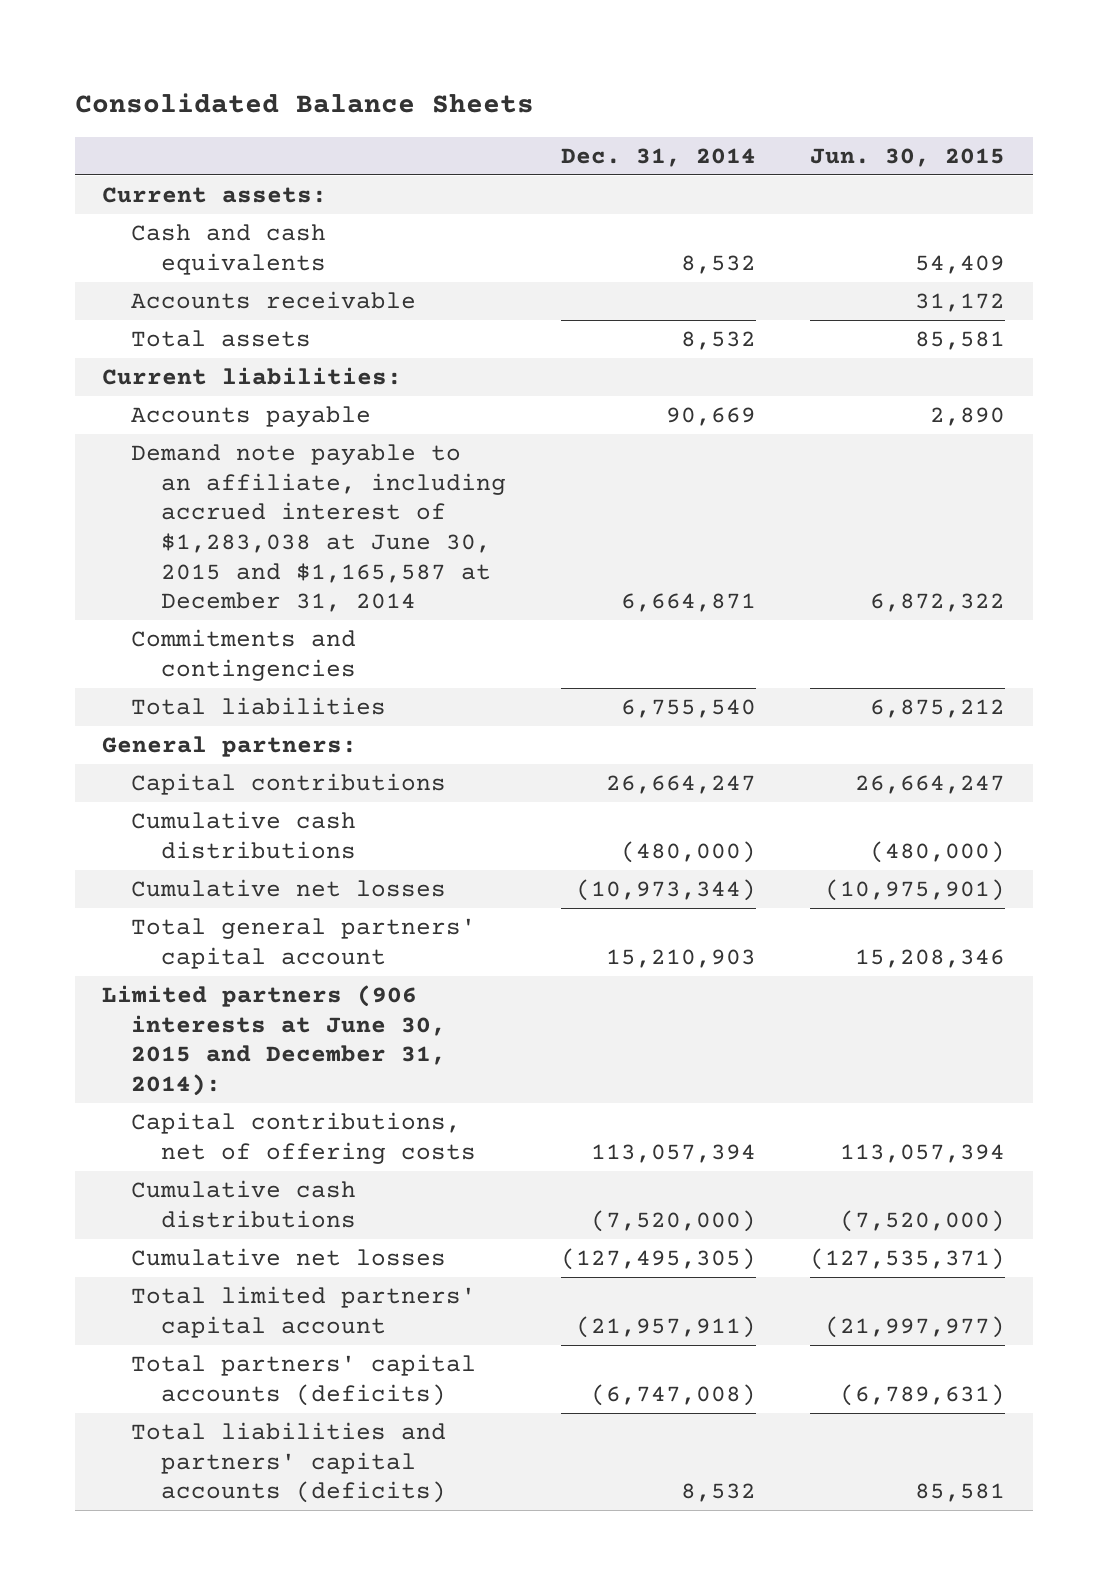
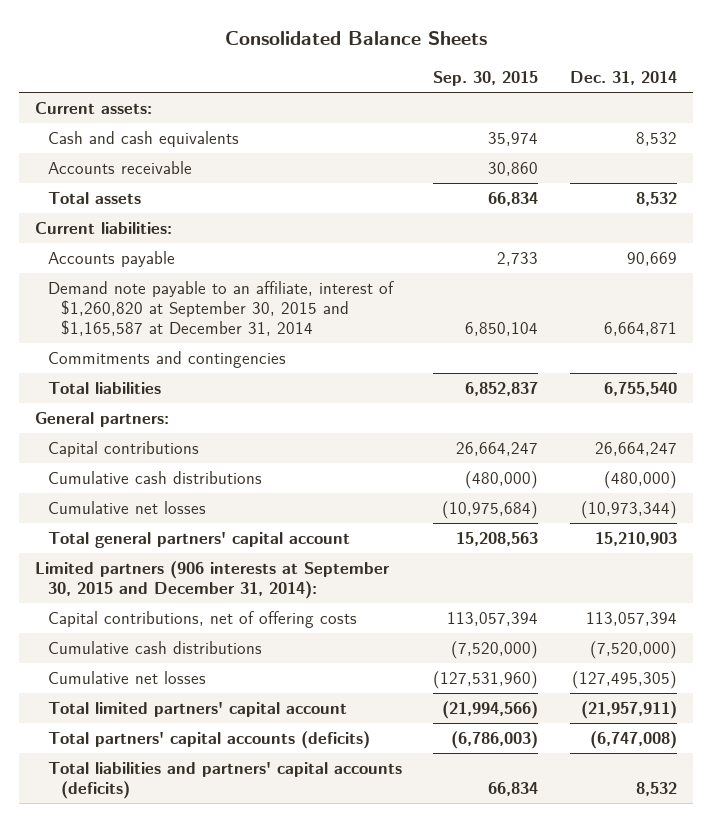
- | Dec. 31, 2014 | Jun. 30, 2015
+ | Sep. 30, 2015 | Dec. 31, 2014
- Demand note payable to an affiliate, including accrued interest of $1,283,038 at June 30, 2015 and $1,165,587 at December 31, 2014 | 6,664,871 | 6,872,322
+ Demand note payable to an affiliate, interest of $1,260,820 at September 30, 2015 and $1,165,587 at December 31, 2014 | 6,850,104 | 6,664,871
- Limited partners (906 interests at June 30, 2015 and December 31, 2014):
+ Limited partners (906 interests at September 30, 2015 and December 31, 2014):

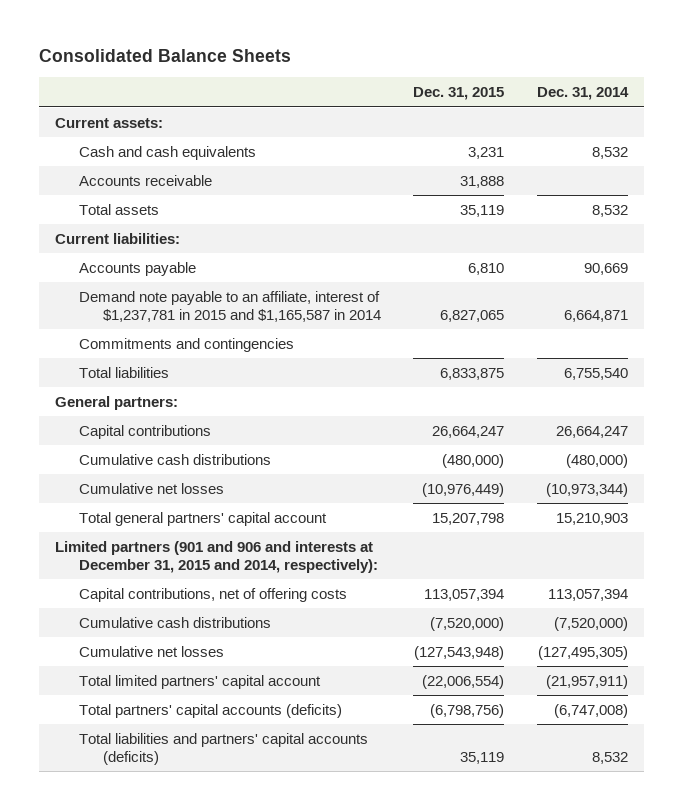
- | Sep. 30, 2015 | Dec. 31, 2014
+ | Dec. 31, 2015 | Dec. 31, 2014
- Demand note payable to an affiliate, interest of $1,260,820 at September 30, 2015 and $1,165,587 at December 31, 2014 | 6,850,104 | 6,664,871
+ Demand note payable to an affiliate, interest of $1,237,781 in 2015 and $1,165,587 in 2014 | 6,827,065 | 6,664,871
- Limited partners (906 interests at September 30, 2015 and December 31, 2014):
+ Limited partners (901 and 906 and interests at December 31, 2015 and 2014, respectively):

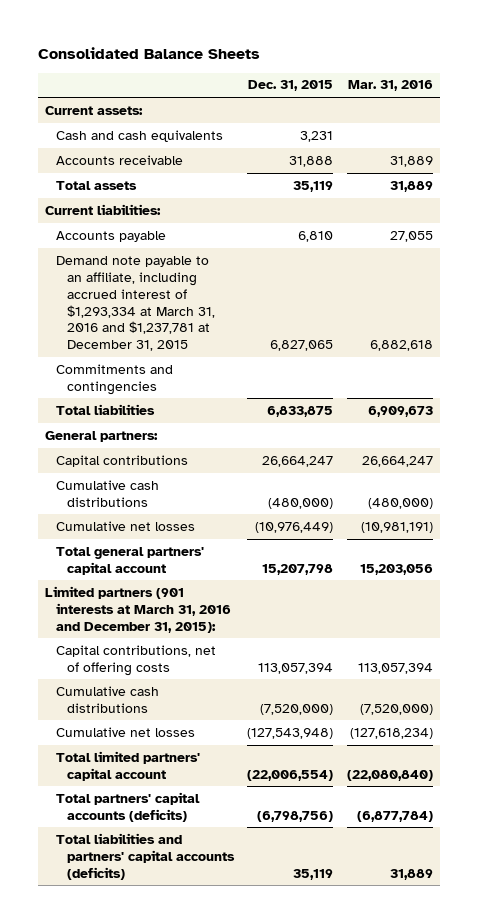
- | Dec. 31, 2015 | Dec. 31, 2014
+ | Dec. 31, 2015 | Mar. 31, 2016
- Demand note payable to an affiliate, interest of $1,237,781 in 2015 and $1,165,587 in 2014 | 6,827,065 | 6,664,871
+ Demand note payable to an affiliate, including accrued interest of $1,293,334 at March 31, 2016 and $1,237,781 at December 31, 2015 | 6,827,065 | 6,882,618
- Limited partners (901 and 906 and interests at December 31, 2015 and 2014, respectively):
+ Limited partners (901 interests at March 31, 2016 and December 31, 2015):

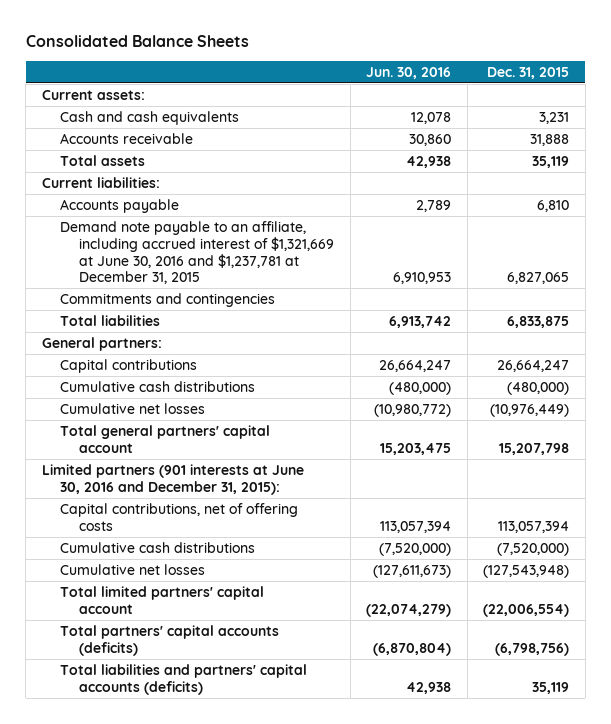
- | Dec. 31, 2015 | Mar. 31, 2016
+ | Jun. 30, 2016 | Dec. 31, 2015
- Demand note payable to an affiliate, including accrued interest of $1,293,334 at March 31, 2016 and $1,237,781 at December 31, 2015 | 6,827,065 | 6,882,618
+ Demand note payable to an affiliate, including accrued interest of $1,321,669 at June 30, 2016 and $1,237,781 at December 31, 2015 | 6,910,953 | 6,827,065
- Limited partners (901 interests at March 31, 2016 and December 31, 2015):
+ Limited partners (901 interests at June 30, 2016 and December 31, 2015):

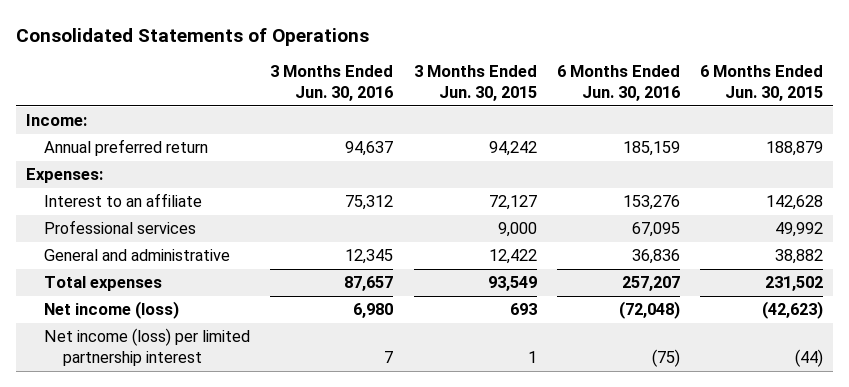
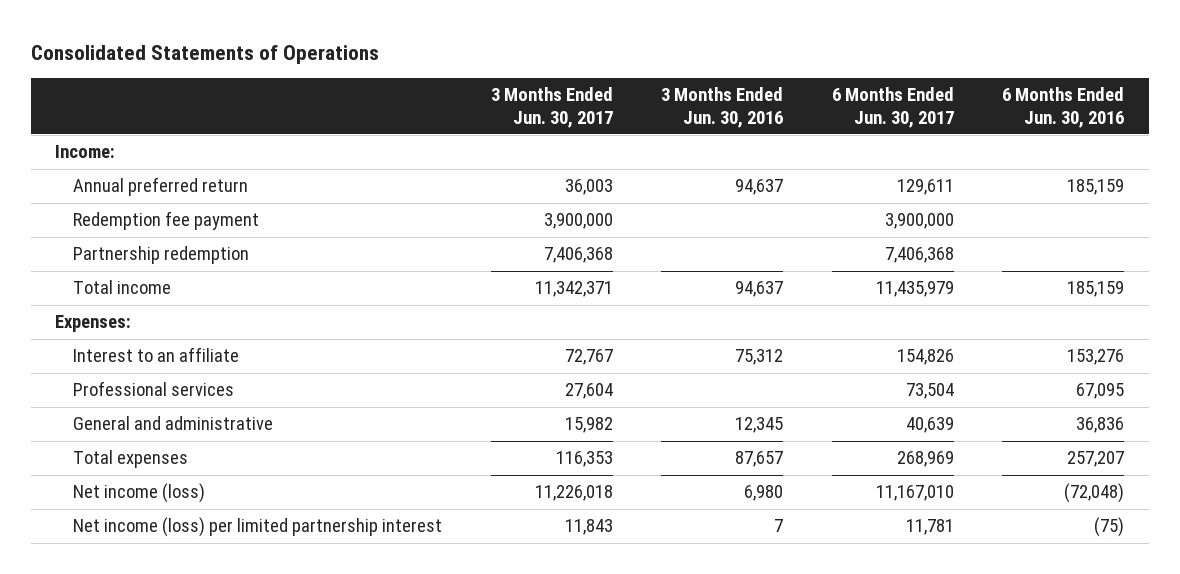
- | 3 Months Ended Jun. 30, 2016 | 3 Months Ended Jun. 30, 2015 | 6 Months Ended Jun. 30, 2016 | 6 Months Ended Jun. 30, 2015
+ | 3 Months Ended Jun. 30, 2017 | 3 Months Ended Jun. 30, 2016 | 6 Months Ended Jun. 30, 2017 | 6 Months Ended Jun. 30, 2016
+ Redemption fee payment | 3,900,000 | | 3,900,000 |
+ Partnership redemption | 7,406,368 | | 7,406,368 |
+ Total income | 11,342,371 | 94,637 | 11,435,979 | 185,159

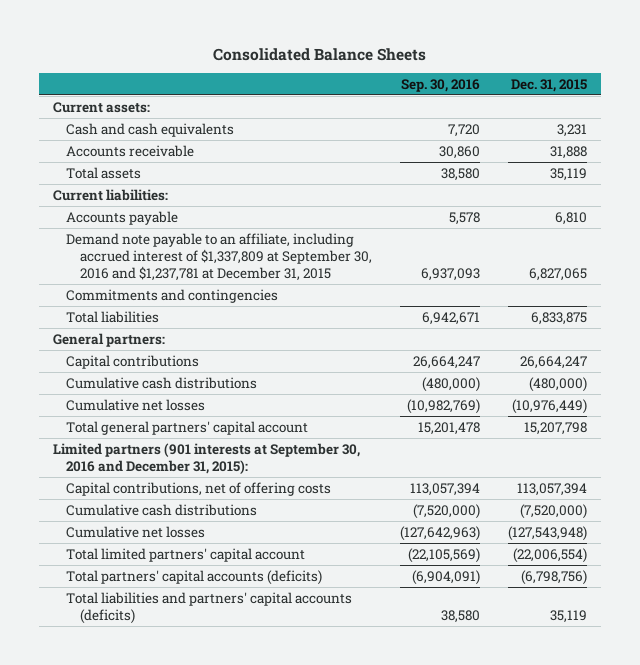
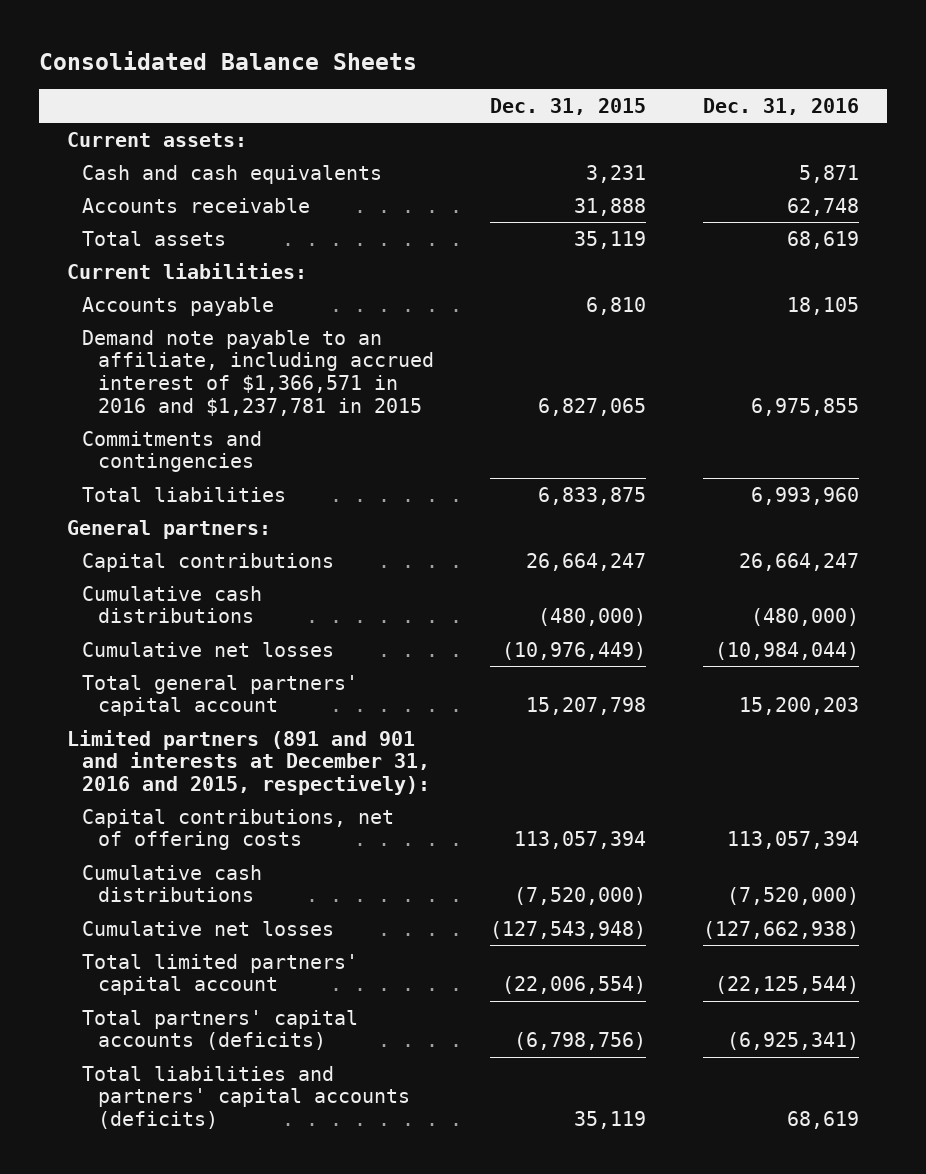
- | Sep. 30, 2016 | Dec. 31, 2015
+ | Dec. 31, 2015 | Dec. 31, 2016
- Demand note payable to an affiliate, including accrued interest of $1,337,809 at September 30, 2016 and $1,237,781 at December 31, 2015 | 6,937,093 | 6,827,065
+ Demand note payable to an affiliate, including accrued interest of $1,366,571 in 2016 and $1,237,781 in 2015 | 6,827,065 | 6,975,855
- Limited partners (901 interests at September 30, 2016 and December 31, 2015):
+ Limited partners (891 and 901 and interests at December 31, 2016 and 2015, respectively):

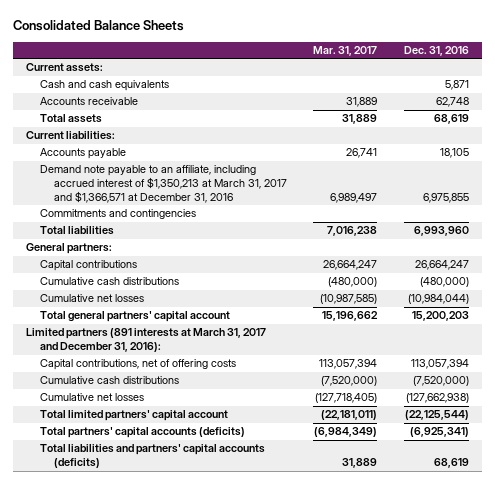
- | Dec. 31, 2015 | Dec. 31, 2016
+ | Mar. 31, 2017 | Dec. 31, 2016
- Demand note payable to an affiliate, including accrued interest of $1,366,571 in 2016 and $1,237,781 in 2015 | 6,827,065 | 6,975,855
+ Demand note payable to an affiliate, including accrued interest of $1,350,213 at March 31, 2017 and $1,366,571 at December 31, 2016 | 6,989,497 | 6,975,855
- Limited partners (891 and 901 and interests at December 31, 2016 and 2015, respectively):
+ Limited partners (891 interests at March 31, 2017 and December 31, 2016):

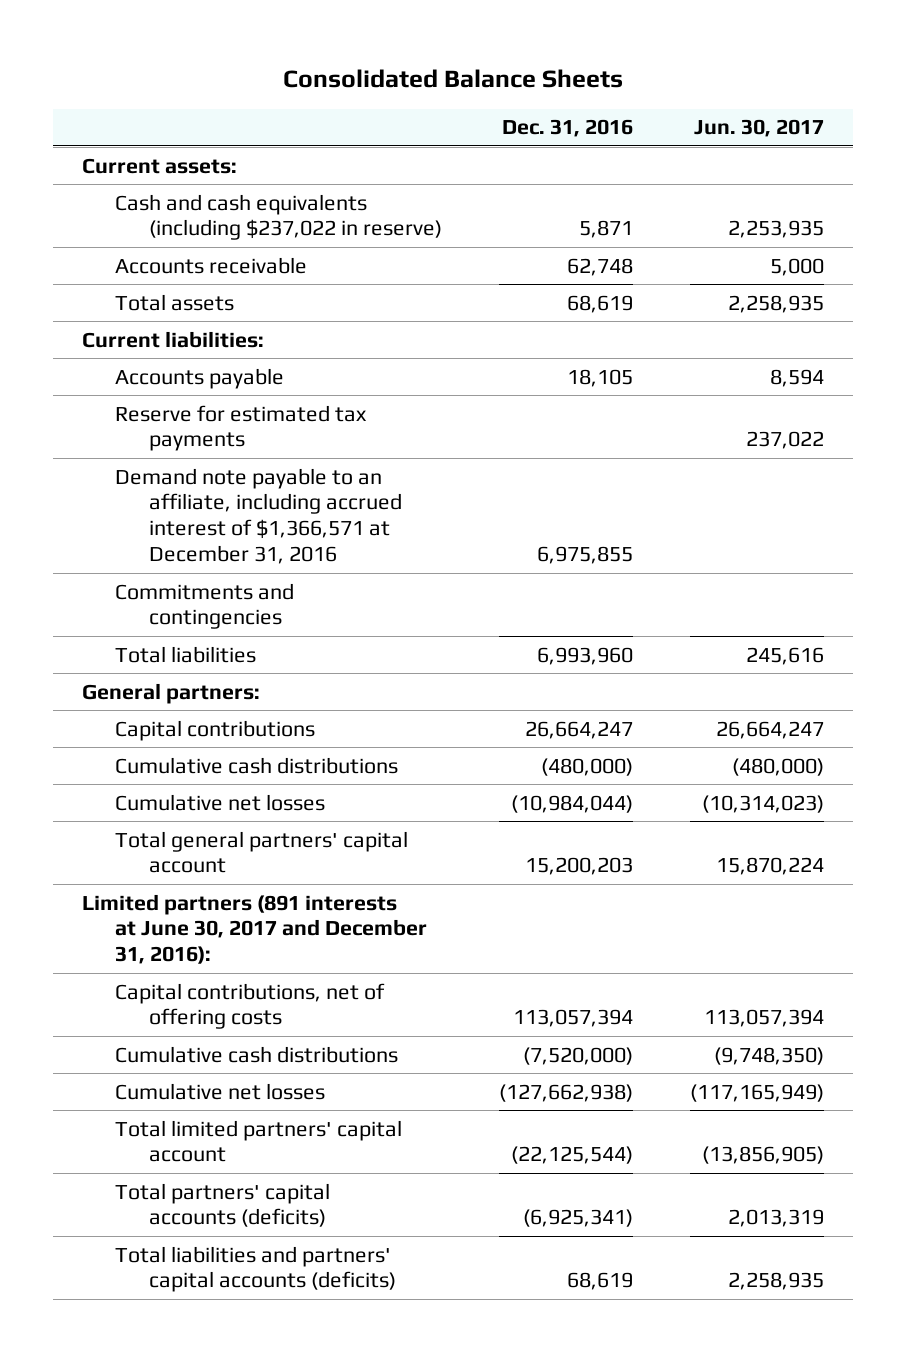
- | Mar. 31, 2017 | Dec. 31, 2016
+ | Dec. 31, 2016 | Jun. 30, 2017
- Cash and cash equivalents | | 5,871
+ Cash and cash equivalents (including $237,022 in reserve) | 5,871 | 2,253,935
- Demand note payable to an affiliate, including accrued interest of $1,350,213 at March 31, 2017 and $1,366,571 at December 31, 2016 | 6,989,497 | 6,975,855
+ Reserve for estimated tax payments | | 237,022
+ Demand note payable to an affiliate, including accrued interest of $1,366,571 at December 31, 2016 | 6,975,855 |
- Limited partners (891 interests at March 31, 2017 and December 31, 2016):
+ Limited partners (891 interests at June 30, 2017 and December 31, 2016):

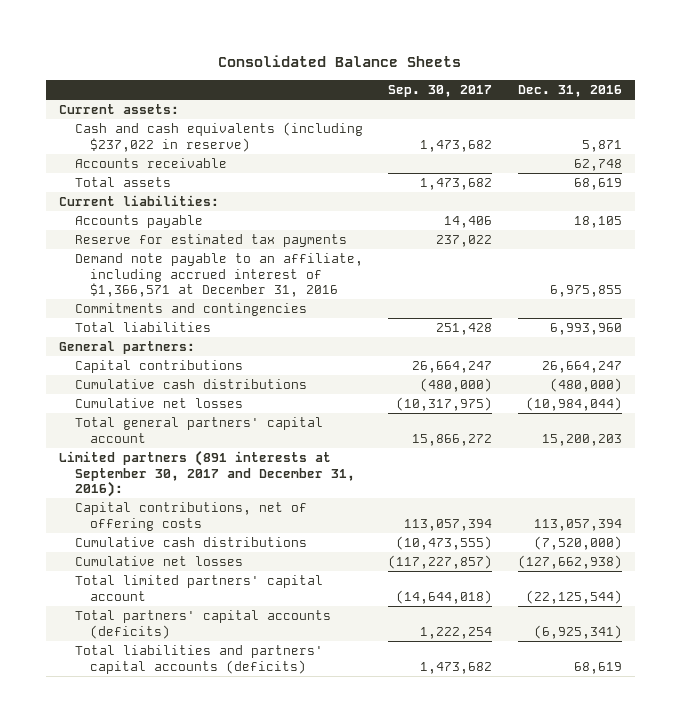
- | Dec. 31, 2016 | Jun. 30, 2017
+ | Sep. 30, 2017 | Dec. 31, 2016
- Limited partners (891 interests at June 30, 2017 and December 31, 2016):
+ Limited partners (891 interests at September 30, 2017 and December 31, 2016):

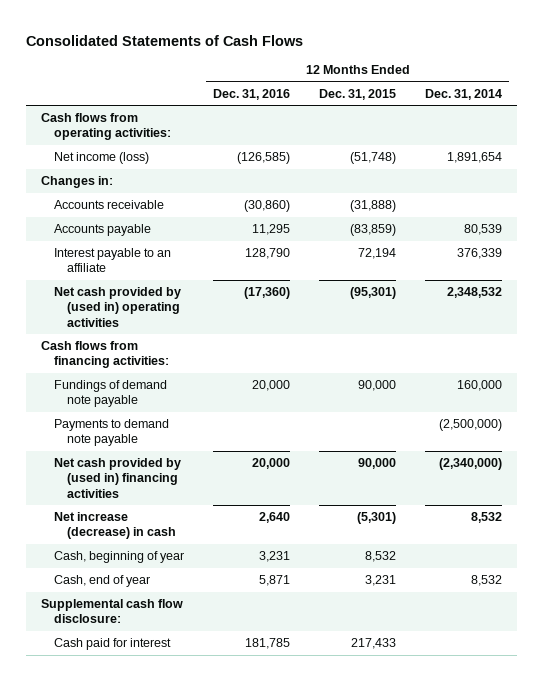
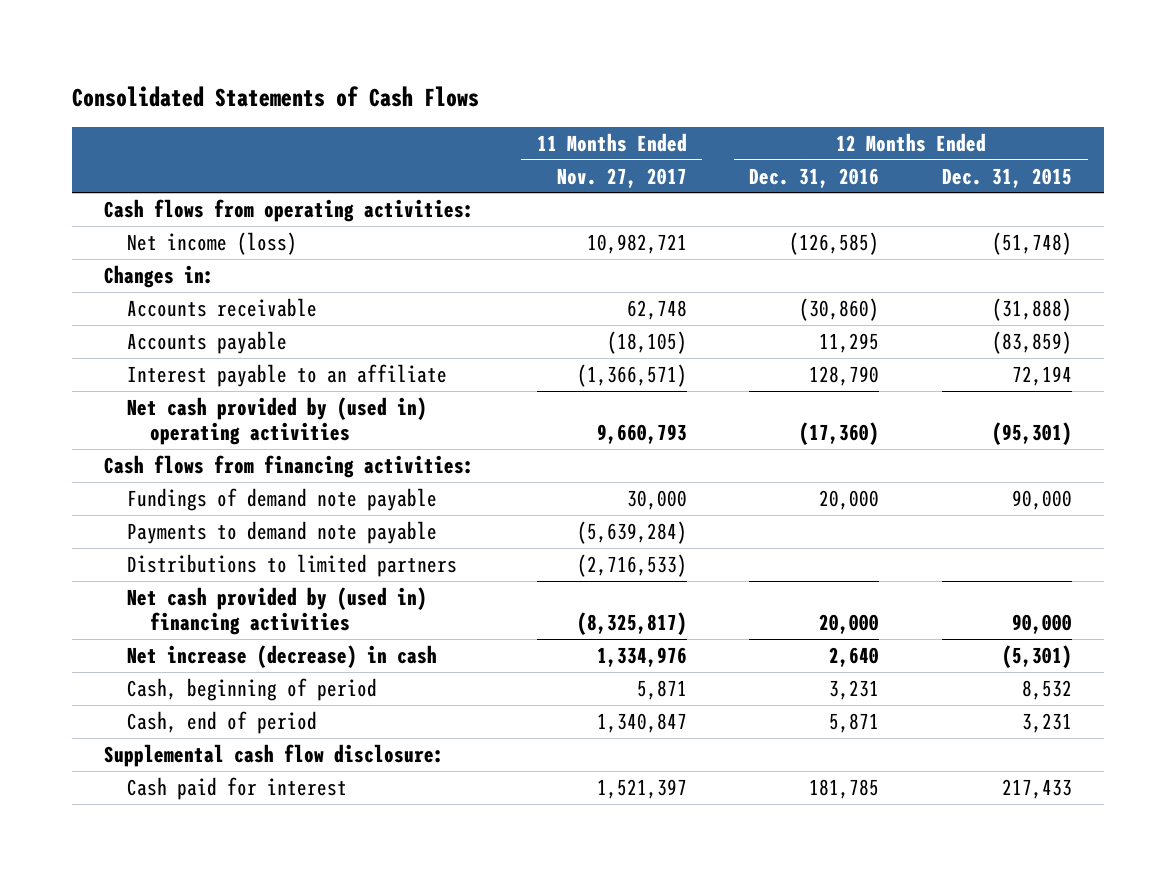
- | 12 Months Ended Dec. 31, 2016 | 12 Months Ended Dec. 31, 2015 | 12 Months Ended Dec. 31, 2014
+ | 11 Months Ended Nov. 27, 2017 | 12 Months Ended Dec. 31, 2016 | 12 Months Ended Dec. 31, 2015
+ Distributions to limited partners | (2,716,533) | |
- Cash, beginning of year | 3,231 | 8,532 |
- Cash, end of year | 5,871 | 3,231 | 8,532
+ Cash, beginning of period | 5,871 | 3,231 | 8,532
+ Cash, end of period | 1,340,847 | 5,871 | 3,231

